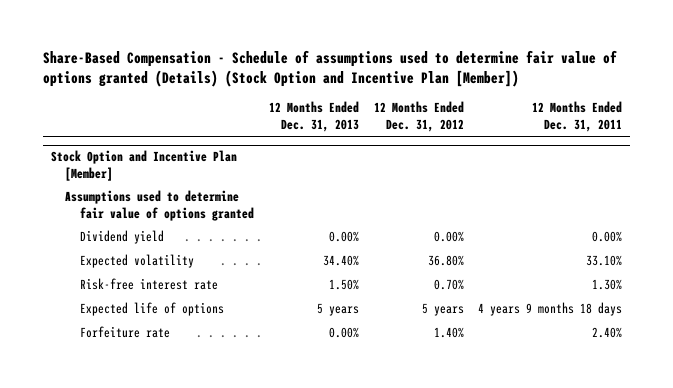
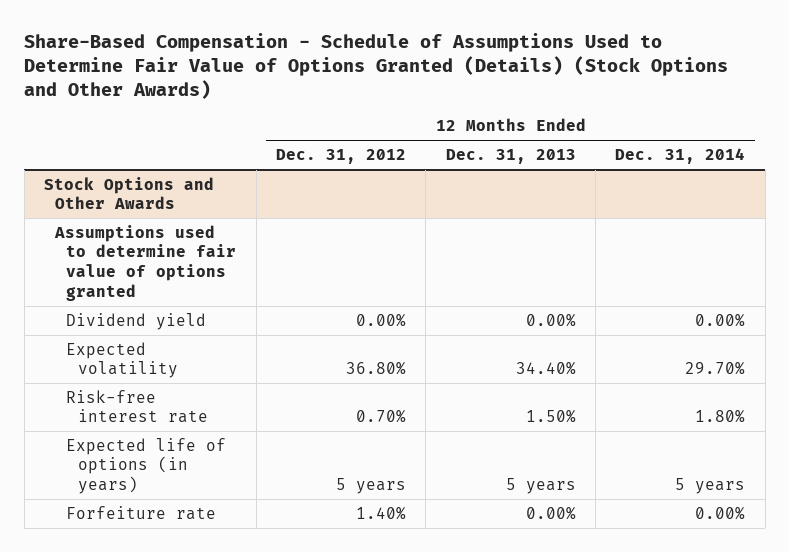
- Share-Based Compensation - Schedule of assumptions used to determine fair value of options granted (Details) (Stock Option and Incentive Plan [Member])
+ Share-Based Compensation - Schedule of Assumptions Used to Determine Fair Value of Options Granted (Details) (Stock Options and Other Awards)
- | 12 Months Ended Dec. 31, 2013 | 12 Months Ended Dec. 31, 2012 | 12 Months Ended Dec. 31, 2011
+ | 12 Months Ended Dec. 31, 2012 | 12 Months Ended Dec. 31, 2013 | 12 Months Ended Dec. 31, 2014
- Stock Option and Incentive Plan [Member]
+ Stock Options and Other Awards
- Expected life of options | 5 years | 5 years | 4 years 9 months 18 days
+ Expected life of options (in years) | 5 years | 5 years | 5 years

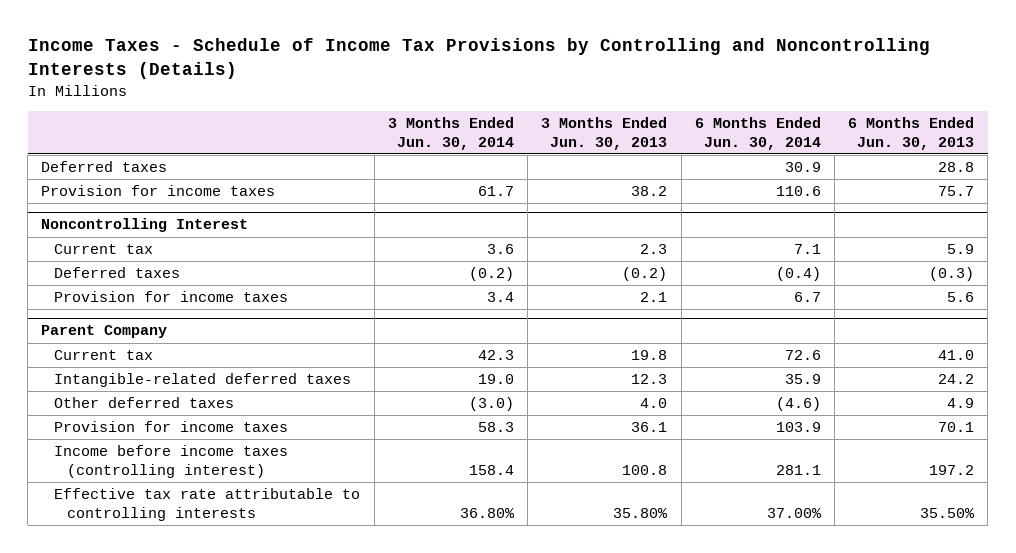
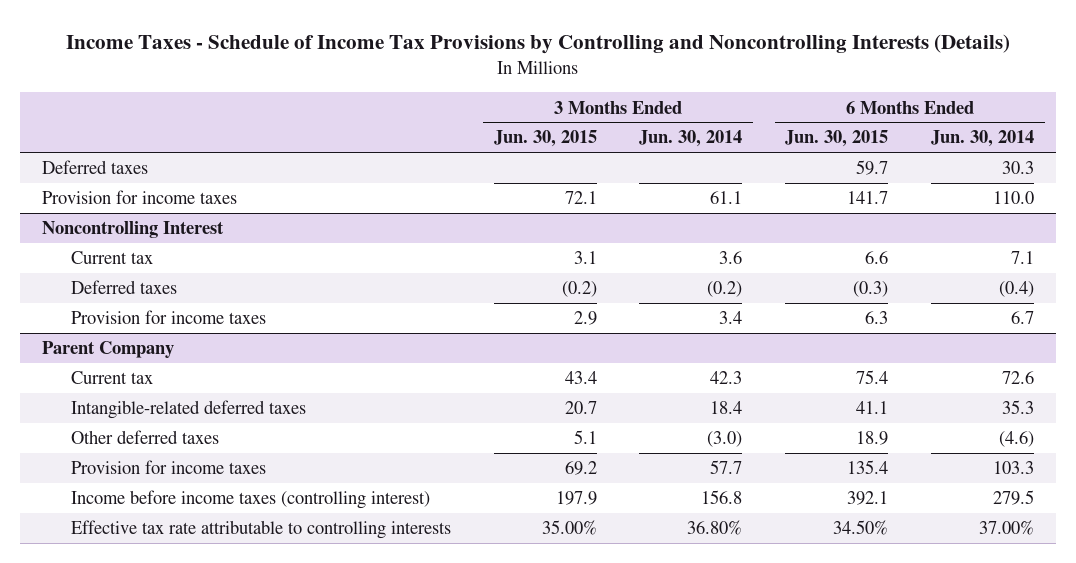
- | 3 Months Ended Jun. 30, 2014 | 3 Months Ended Jun. 30, 2013 | 6 Months Ended Jun. 30, 2014 | 6 Months Ended Jun. 30, 2013
+ | 3 Months Ended Jun. 30, 2015 | 3 Months Ended Jun. 30, 2014 | 6 Months Ended Jun. 30, 2015 | 6 Months Ended Jun. 30, 2014
- Deferred taxes | | | 30.9 | 28.8
- Provision for income taxes | 61.7 | 38.2 | 110.6 | 75.7
+ Deferred taxes | | | 59.7 | 30.3
+ Provision for income taxes | 72.1 | 61.1 | 141.7 | 110.0
@ Parent Company
- Intangible-related deferred taxes | 19.0 | 12.3 | 35.9 | 24.2
+ Intangible-related deferred taxes | 20.7 | 18.4 | 41.1 | 35.3
- Provision for income taxes | 58.3 | 36.1 | 103.9 | 70.1
- Income before income taxes (controlling interest) | 158.4 | 100.8 | 281.1 | 197.2
+ Provision for income taxes | 69.2 | 57.7 | 135.4 | 103.3
+ Income before income taxes (controlling interest) | 197.9 | 156.8 | 392.1 | 279.5

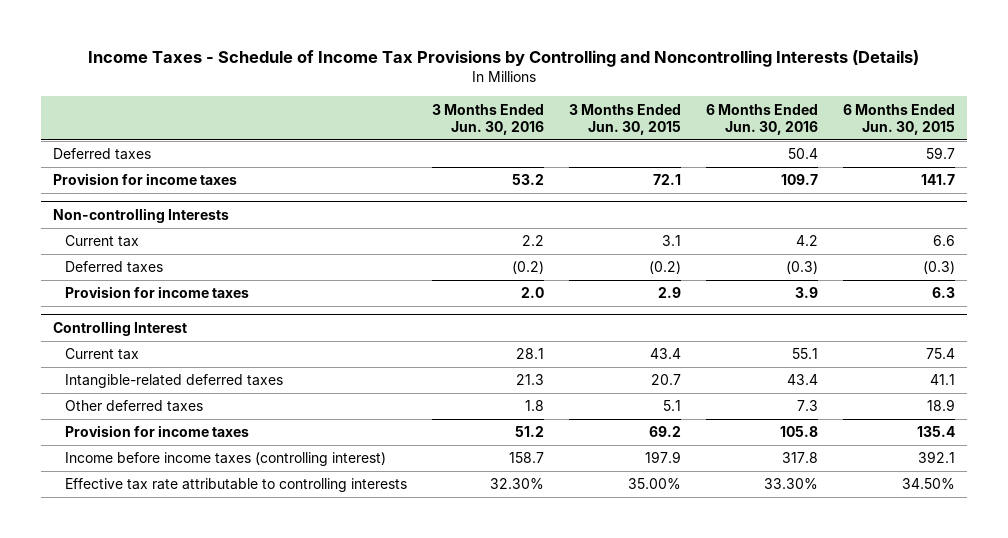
- | 3 Months Ended Jun. 30, 2015 | 3 Months Ended Jun. 30, 2014 | 6 Months Ended Jun. 30, 2015 | 6 Months Ended Jun. 30, 2014
+ | 3 Months Ended Jun. 30, 2016 | 3 Months Ended Jun. 30, 2015 | 6 Months Ended Jun. 30, 2016 | 6 Months Ended Jun. 30, 2015
- Noncontrolling Interest
+ Non-controlling Interests
- Parent Company
+ Controlling Interest

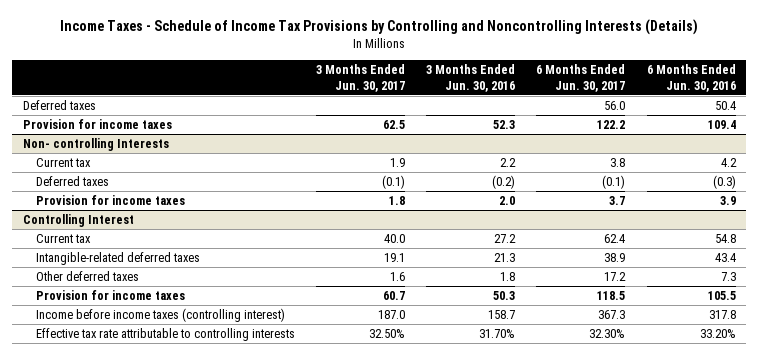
- | 3 Months Ended Jun. 30, 2016 | 3 Months Ended Jun. 30, 2015 | 6 Months Ended Jun. 30, 2016 | 6 Months Ended Jun. 30, 2015
+ | 3 Months Ended Jun. 30, 2017 | 3 Months Ended Jun. 30, 2016 | 6 Months Ended Jun. 30, 2017 | 6 Months Ended Jun. 30, 2016
- Provision for income taxes | 53.2 | 72.1 | 109.7 | 141.7
- Non-controlling Interests
+ Provision for income taxes | 62.5 | 52.3 | 122.2 | 109.4
+ Non- controlling Interests
@ Controlling Interest
- Current tax | 28.1 | 43.4 | 55.1 | 75.4
+ Current tax | 40.0 | 27.2 | 62.4 | 54.8
- Provision for income taxes | 51.2 | 69.2 | 105.8 | 135.4
+ Provision for income taxes | 60.7 | 50.3 | 118.5 | 105.5
- Effective tax rate attributable to controlling interests | 32.30% | 35.00% | 33.30% | 34.50%
+ Effective tax rate attributable to controlling interests | 32.50% | 31.70% | 32.30% | 33.20%

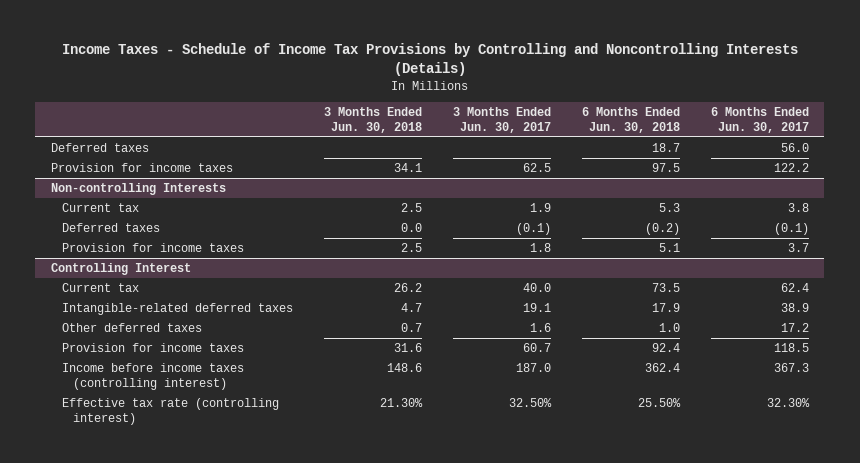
- | 3 Months Ended Jun. 30, 2017 | 3 Months Ended Jun. 30, 2016 | 6 Months Ended Jun. 30, 2017 | 6 Months Ended Jun. 30, 2016
+ | 3 Months Ended Jun. 30, 2018 | 3 Months Ended Jun. 30, 2017 | 6 Months Ended Jun. 30, 2018 | 6 Months Ended Jun. 30, 2017
- Non- controlling Interests
+ Non-controlling Interests
@ Controlling Interest
- Effective tax rate attributable to controlling interests | 32.50% | 31.70% | 32.30% | 33.20%
+ Effective tax rate (controlling interest) | 21.30% | 32.50% | 25.50% | 32.30%

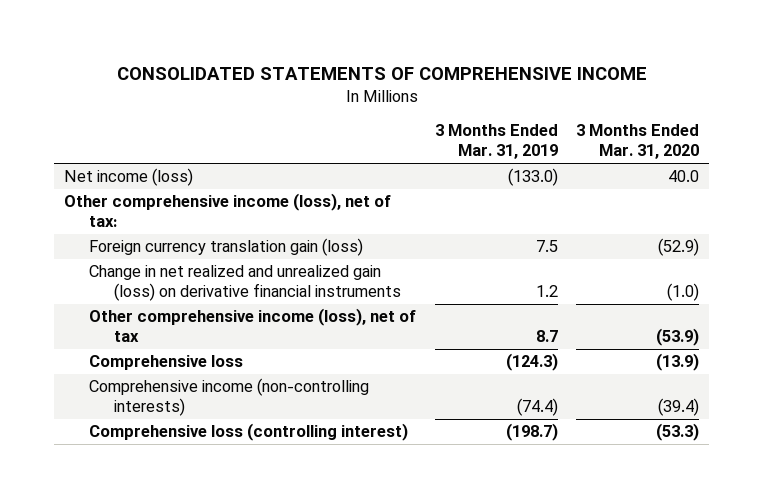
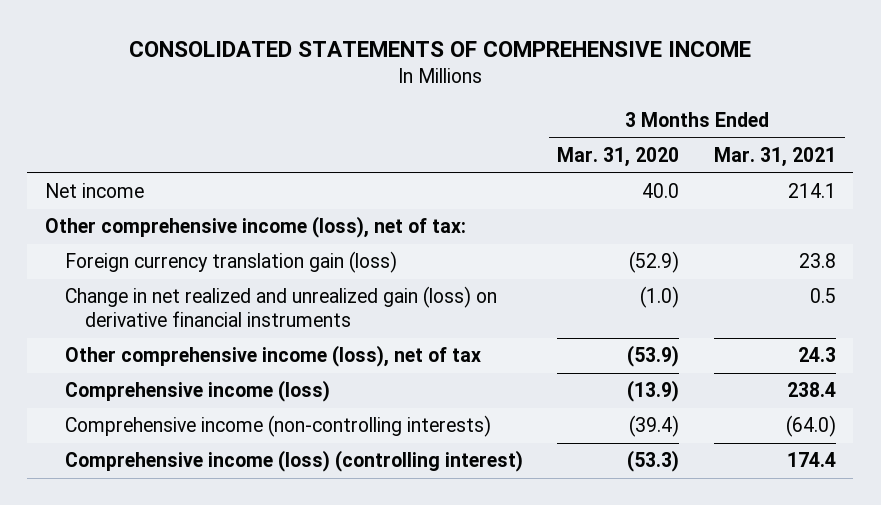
- | 3 Months Ended Mar. 31, 2019 | 3 Months Ended Mar. 31, 2020
+ | 3 Months Ended Mar. 31, 2020 | 3 Months Ended Mar. 31, 2021
- Net income (loss) | (133.0) | 40.0
+ Net income | 40.0 | 214.1
- Comprehensive loss | (124.3) | (13.9)
+ Comprehensive income (loss) | (13.9) | 238.4
- Comprehensive loss (controlling interest) | (198.7) | (53.3)
+ Comprehensive income (loss) (controlling interest) | (53.3) | 174.4

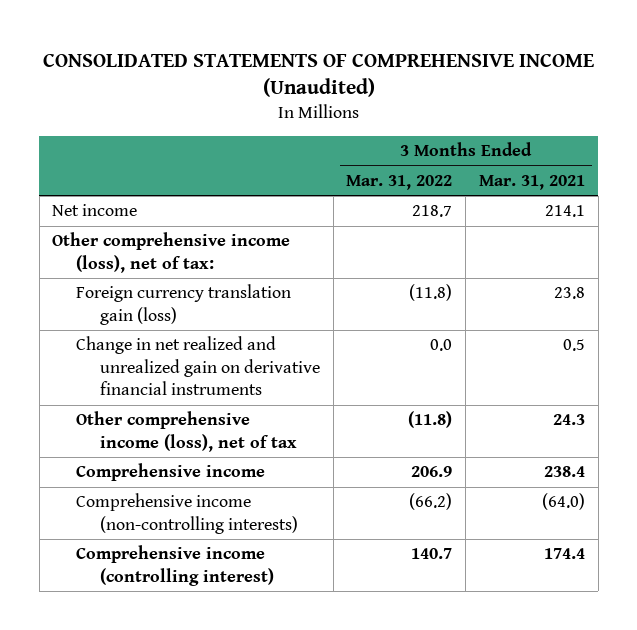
- CONSOLIDATED STATEMENTS OF COMPREHENSIVE INCOME
+ CONSOLIDATED STATEMENTS OF COMPREHENSIVE INCOME (Unaudited)
- | 3 Months Ended Mar. 31, 2020 | 3 Months Ended Mar. 31, 2021
+ | 3 Months Ended Mar. 31, 2022 | 3 Months Ended Mar. 31, 2021
- Change in net realized and unrealized gain (loss) on derivative financial instruments | (1.0) | 0.5
+ Change in net realized and unrealized gain on derivative financial instruments | 0.0 | 0.5
- Comprehensive income (loss) | (13.9) | 238.4
+ Comprehensive income | 206.9 | 238.4
- Comprehensive income (loss) (controlling interest) | (53.3) | 174.4
+ Comprehensive income (controlling interest) | 140.7 | 174.4

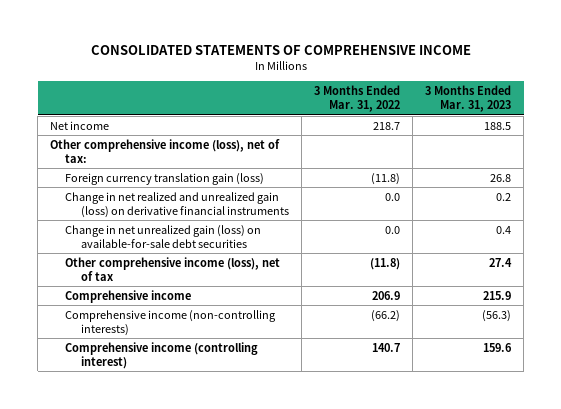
- CONSOLIDATED STATEMENTS OF COMPREHENSIVE INCOME (Unaudited)
+ CONSOLIDATED STATEMENTS OF COMPREHENSIVE INCOME
- | 3 Months Ended Mar. 31, 2022 | 3 Months Ended Mar. 31, 2021
+ | 3 Months Ended Mar. 31, 2022 | 3 Months Ended Mar. 31, 2023
- Change in net realized and unrealized gain on derivative financial instruments | 0.0 | 0.5
+ Change in net realized and unrealized gain (loss) on derivative financial instruments | 0.0 | 0.2
+ Change in net unrealized gain (loss) on available-for-sale debt securities | 0.0 | 0.4

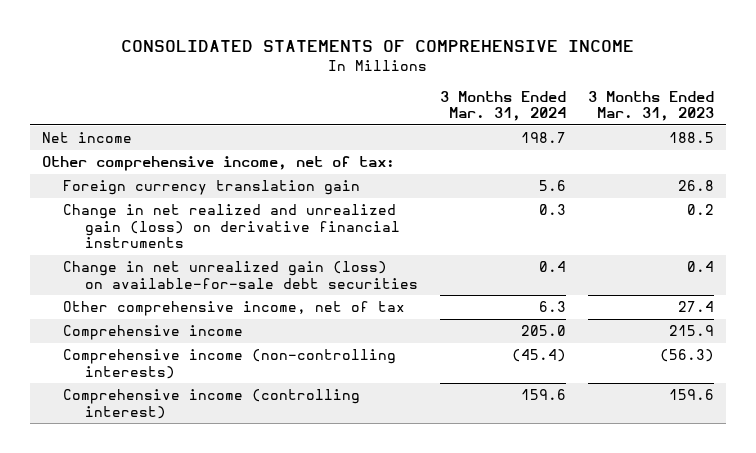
- | 3 Months Ended Mar. 31, 2022 | 3 Months Ended Mar. 31, 2023
+ | 3 Months Ended Mar. 31, 2024 | 3 Months Ended Mar. 31, 2023
- Other comprehensive income (loss), net of tax:
- Foreign currency translation gain (loss) | (11.8) | 26.8
+ Other comprehensive income, net of tax:
+ Foreign currency translation gain | 5.6 | 26.8
- Other comprehensive income (loss), net of tax | (11.8) | 27.4
+ Other comprehensive income, net of tax | 6.3 | 27.4

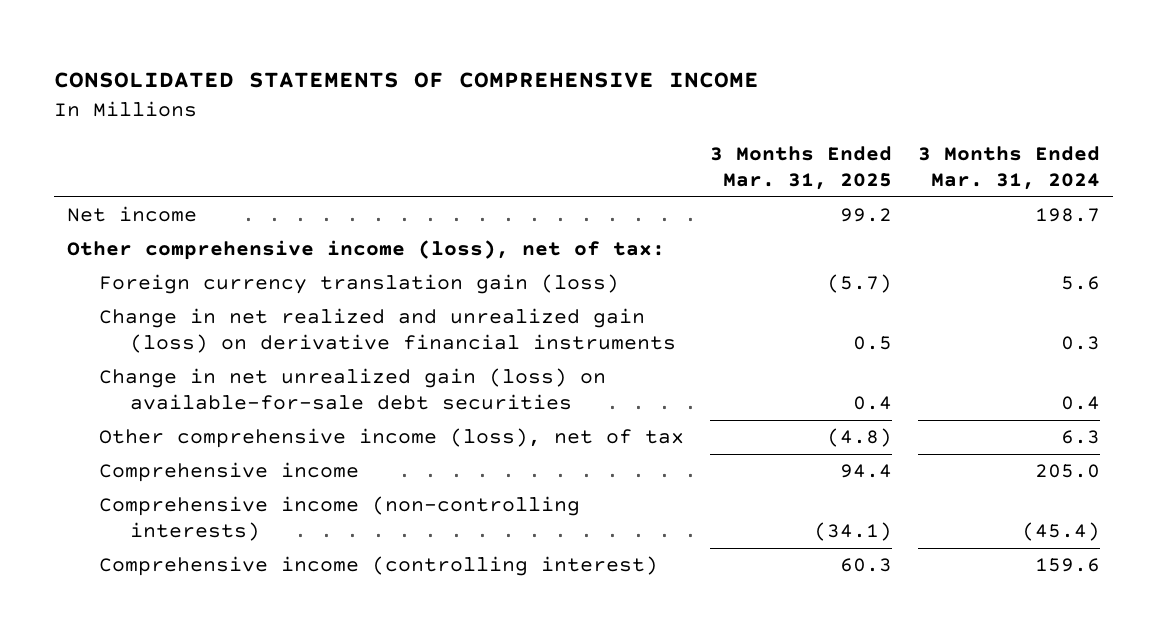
- | 3 Months Ended Mar. 31, 2024 | 3 Months Ended Mar. 31, 2023
+ | 3 Months Ended Mar. 31, 2025 | 3 Months Ended Mar. 31, 2024
- Other comprehensive income, net of tax:
- Foreign currency translation gain | 5.6 | 26.8
+ Other comprehensive income (loss), net of tax:
+ Foreign currency translation gain (loss) | (5.7) | 5.6
- Other comprehensive income, net of tax | 6.3 | 27.4
+ Other comprehensive income (loss), net of tax | (4.8) | 6.3

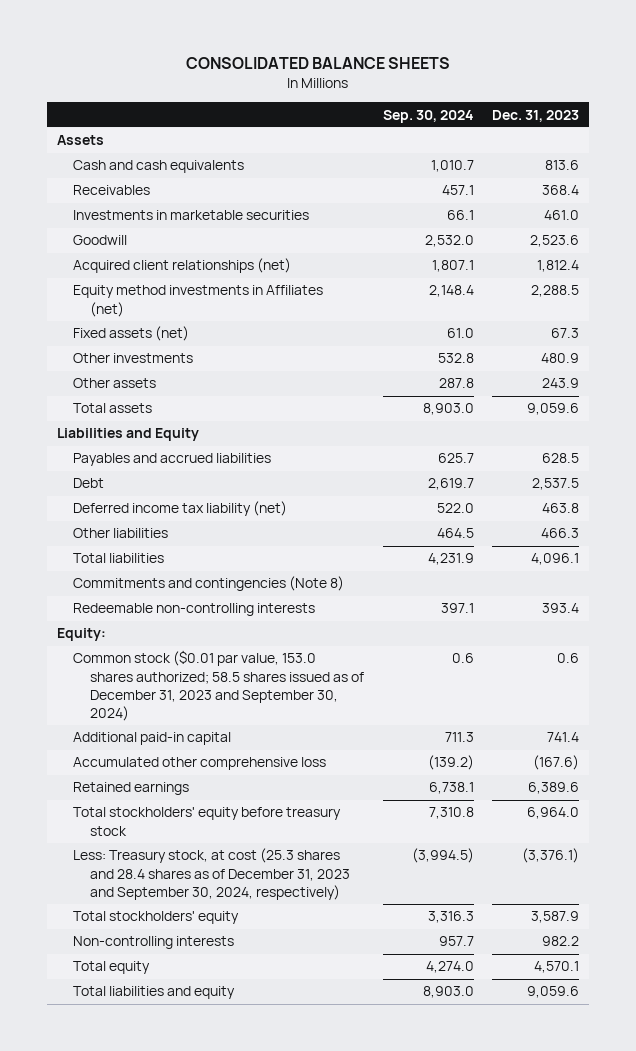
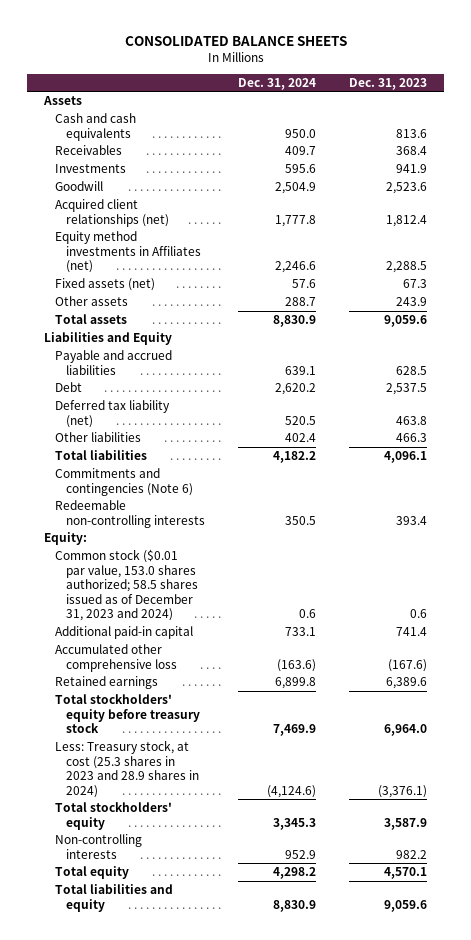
- | Sep. 30, 2024 | Dec. 31, 2023
+ | Dec. 31, 2024 | Dec. 31, 2023
- Investments in marketable securities | 66.1 | 461.0
+ Investments | 595.6 | 941.9
- Other investments | 532.8 | 480.9
- Payables and accrued liabilities | 625.7 | 628.5
+ Payable and accrued liabilities | 639.1 | 628.5
- Deferred income tax liability (net) | 522.0 | 463.8
+ Deferred tax liability (net) | 520.5 | 463.8
- Commitments and contingencies (Note 8)
+ Commitments and contingencies (Note 6)
- Common stock ($0.01 par value, 153.0 shares authorized; 58.5 shares issued as of December 31, 2023 and September 30, 2024) | 0.6 | 0.6
+ Common stock ($0.01 par value, 153.0 shares authorized; 58.5 shares issued as of December 31, 2023 and 2024) | 0.6 | 0.6
- Less: Treasury stock, at cost (25.3 shares and 28.4 shares as of December 31, 2023 and September 30, 2024, respectively) | (3,994.5) | (3,376.1)
+ Less: Treasury stock, at cost (25.3 shares in 2023 and 28.9 shares in 2024) | (4,124.6) | (3,376.1)

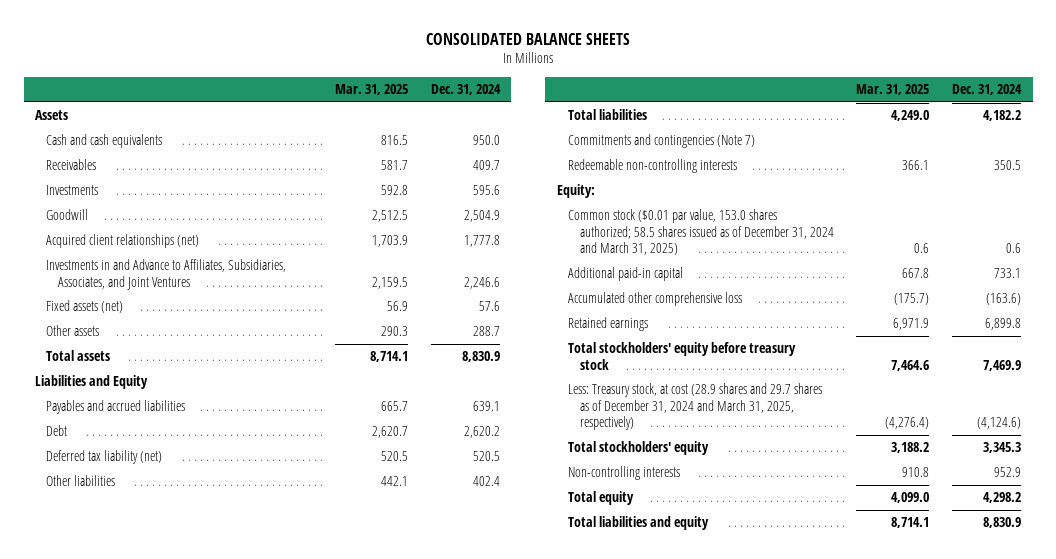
- | Dec. 31, 2024 | Dec. 31, 2023
+ | Mar. 31, 2025 | Dec. 31, 2024
- Equity method investments in Affiliates (net) | 2,246.6 | 2,288.5
+ Investments in and Advance to Affiliates, Subsidiaries, Associates, and Joint Ventures | 2,159.5 | 2,246.6
- Payable and accrued liabilities | 639.1 | 628.5
+ Payables and accrued liabilities | 665.7 | 639.1
- Commitments and contingencies (Note 6)
+ Commitments and contingencies (Note 7)
- Common stock ($0.01 par value, 153.0 shares authorized; 58.5 shares issued as of December 31, 2023 and 2024) | 0.6 | 0.6
+ Common stock ($0.01 par value, 153.0 shares authorized; 58.5 shares issued as of December 31, 2024 and March 31, 2025) | 0.6 | 0.6
- Less: Treasury stock, at cost (25.3 shares in 2023 and 28.9 shares in 2024) | (4,124.6) | (3,376.1)
+ Less: Treasury stock, at cost (28.9 shares and 29.7 shares as of December 31, 2024 and March 31, 2025, respectively) | (4,276.4) | (4,124.6)

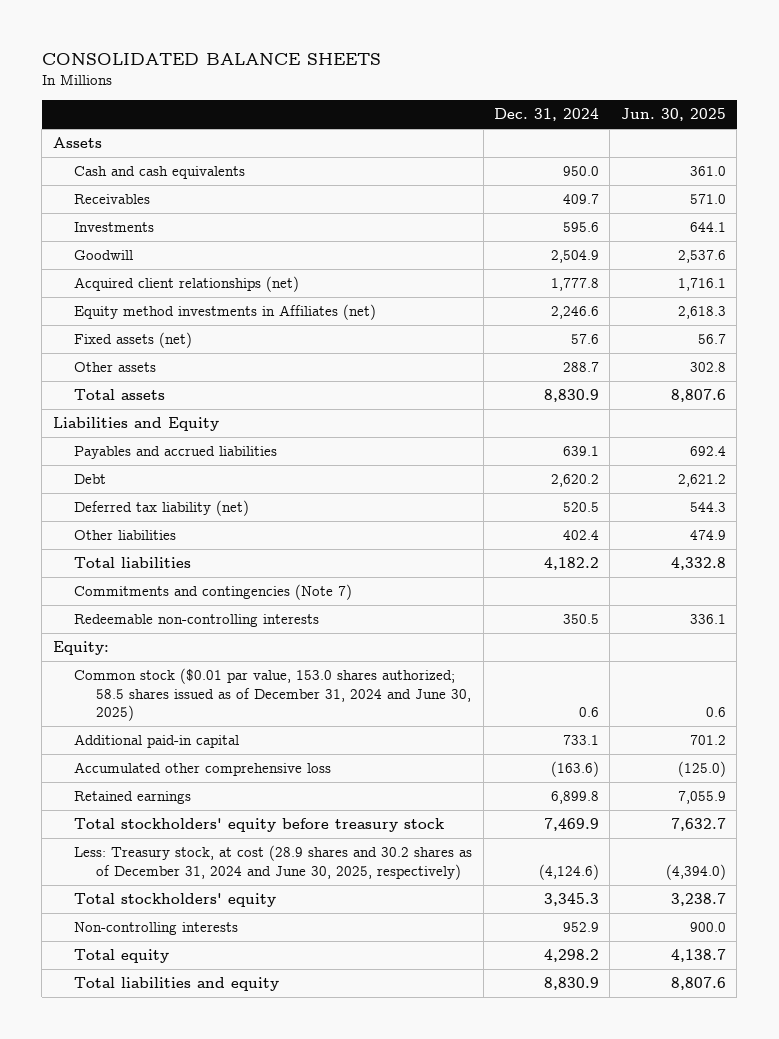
- | Mar. 31, 2025 | Dec. 31, 2024
+ | Dec. 31, 2024 | Jun. 30, 2025
- Investments in and Advance to Affiliates, Subsidiaries, Associates, and Joint Ventures | 2,159.5 | 2,246.6
+ Equity method investments in Affiliates (net) | 2,246.6 | 2,618.3
- Common stock ($0.01 par value, 153.0 shares authorized; 58.5 shares issued as of December 31, 2024 and March 31, 2025) | 0.6 | 0.6
+ Common stock ($0.01 par value, 153.0 shares authorized; 58.5 shares issued as of December 31, 2024 and June 30, 2025) | 0.6 | 0.6
- Less: Treasury stock, at cost (28.9 shares and 29.7 shares as of December 31, 2024 and March 31, 2025, respectively) | (4,276.4) | (4,124.6)
+ Less: Treasury stock, at cost (28.9 shares and 30.2 shares as of December 31, 2024 and June 30, 2025, respectively) | (4,124.6) | (4,394.0)

